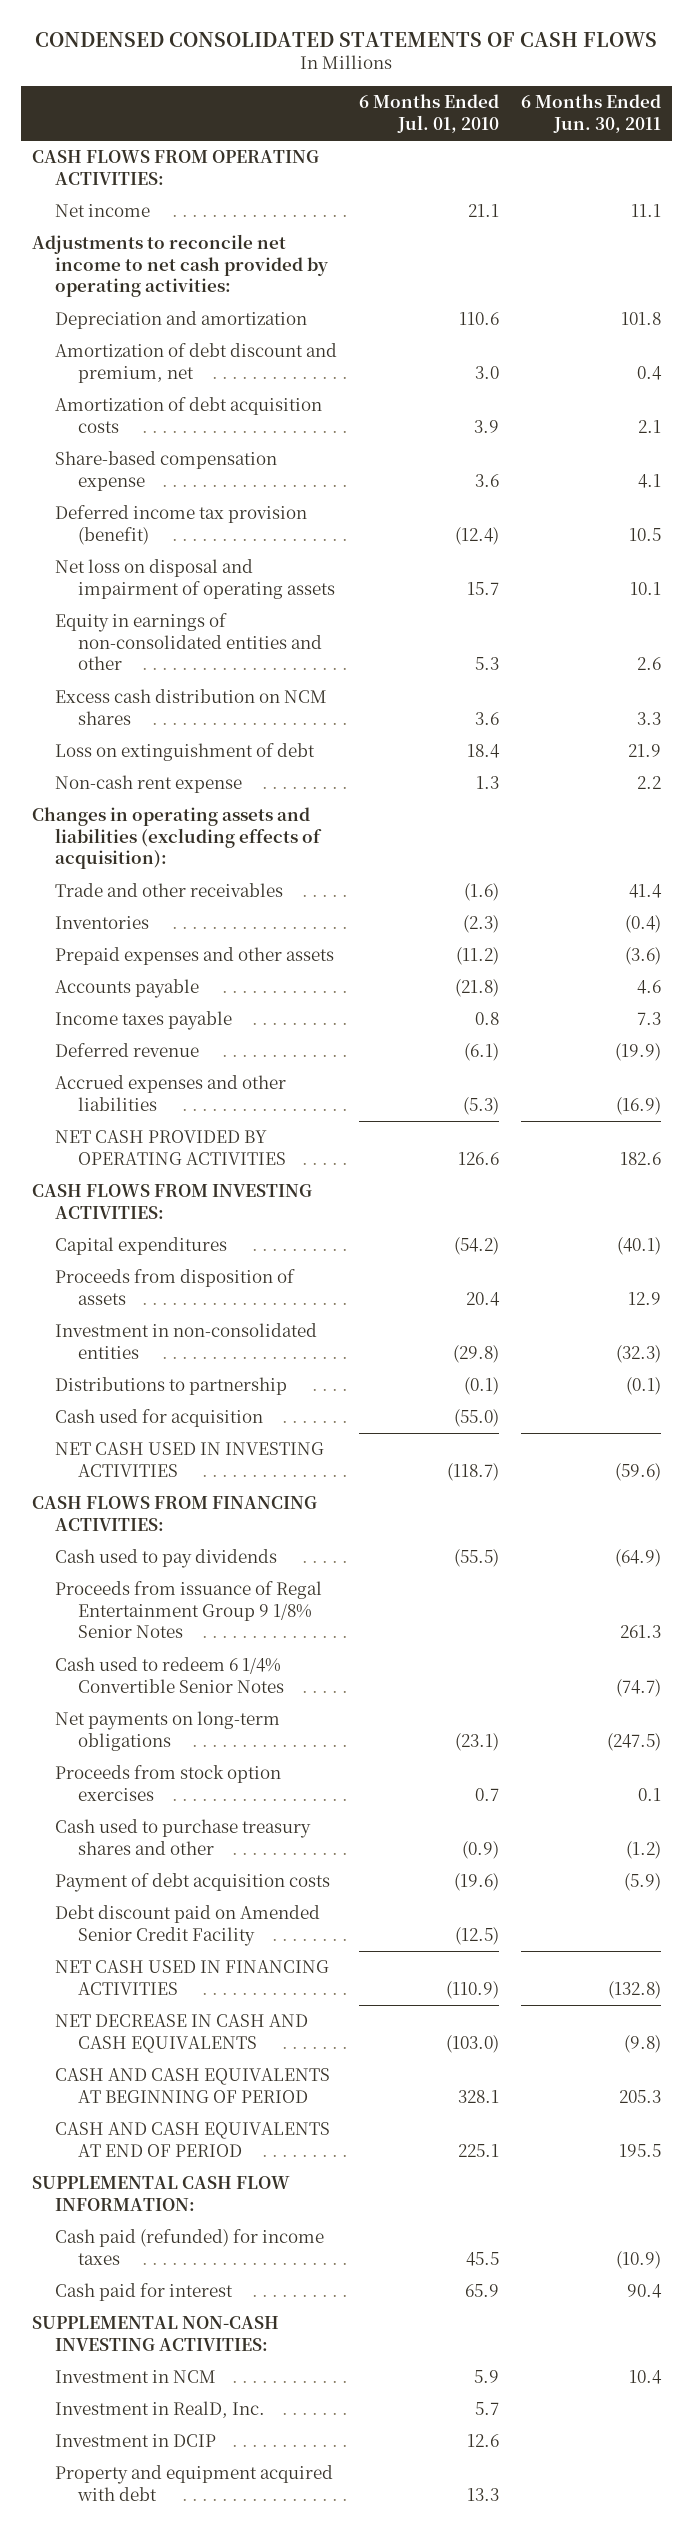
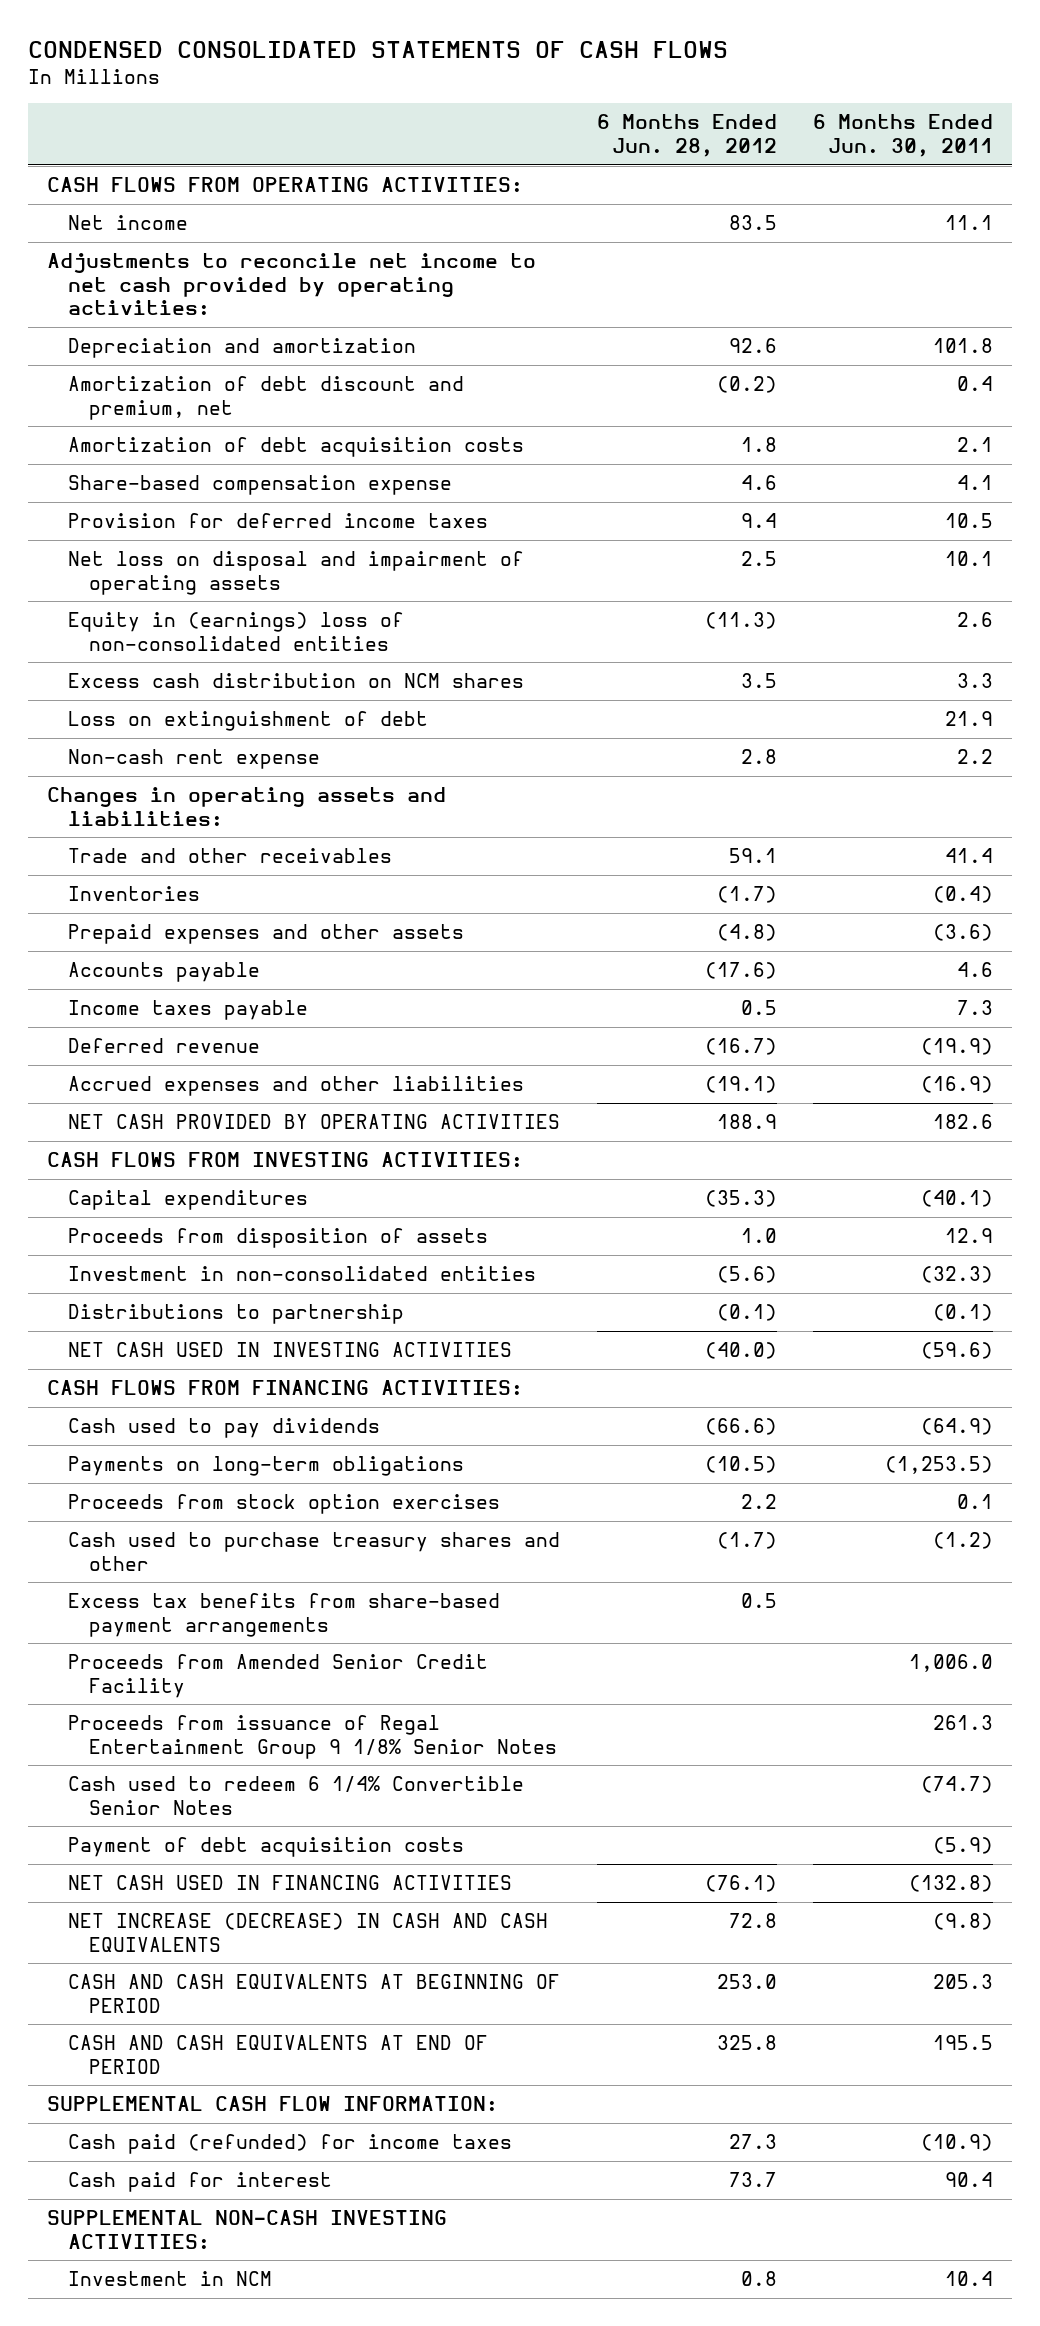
- | 6 Months Ended Jul. 01, 2010 | 6 Months Ended Jun. 30, 2011
+ | 6 Months Ended Jun. 28, 2012 | 6 Months Ended Jun. 30, 2011
- Deferred income tax provision (benefit) | (12.4) | 10.5
+ Provision for deferred income taxes | 9.4 | 10.5
- Equity in earnings of non-consolidated entities and other | 5.3 | 2.6
+ Equity in (earnings) loss of non-consolidated entities | (11.3) | 2.6
- Changes in operating assets and liabilities (excluding effects of acquisition):
+ Changes in operating assets and liabilities:
- Cash used for acquisition | (55.0) |
- Net payments on long-term obligations | (23.1) | (247.5)
+ Payments on long-term obligations | (10.5) | (1,253.5)
+ Excess tax benefits from share-based payment arrangements | 0.5 |
+ Proceeds from Amended Senior Credit Facility | | 1,006.0
moved down: Proceeds from issuance of Regal Entertainment Group 9 1/8% Senior Notes | | 261.3
moved down: Cash used to redeem 6 1/4% Convertible Senior Notes | | (74.7)
- Debt discount paid on Amended Senior Credit Facility | (12.5) |
- NET DECREASE IN CASH AND CASH EQUIVALENTS | (103.0) | (9.8)
+ NET INCREASE (DECREASE) IN CASH AND CASH EQUIVALENTS | 72.8 | (9.8)
- Investment in RealD, Inc. | 5.7 |
- Investment in DCIP | 12.6 |
- Property and equipment acquired with debt | 13.3 |

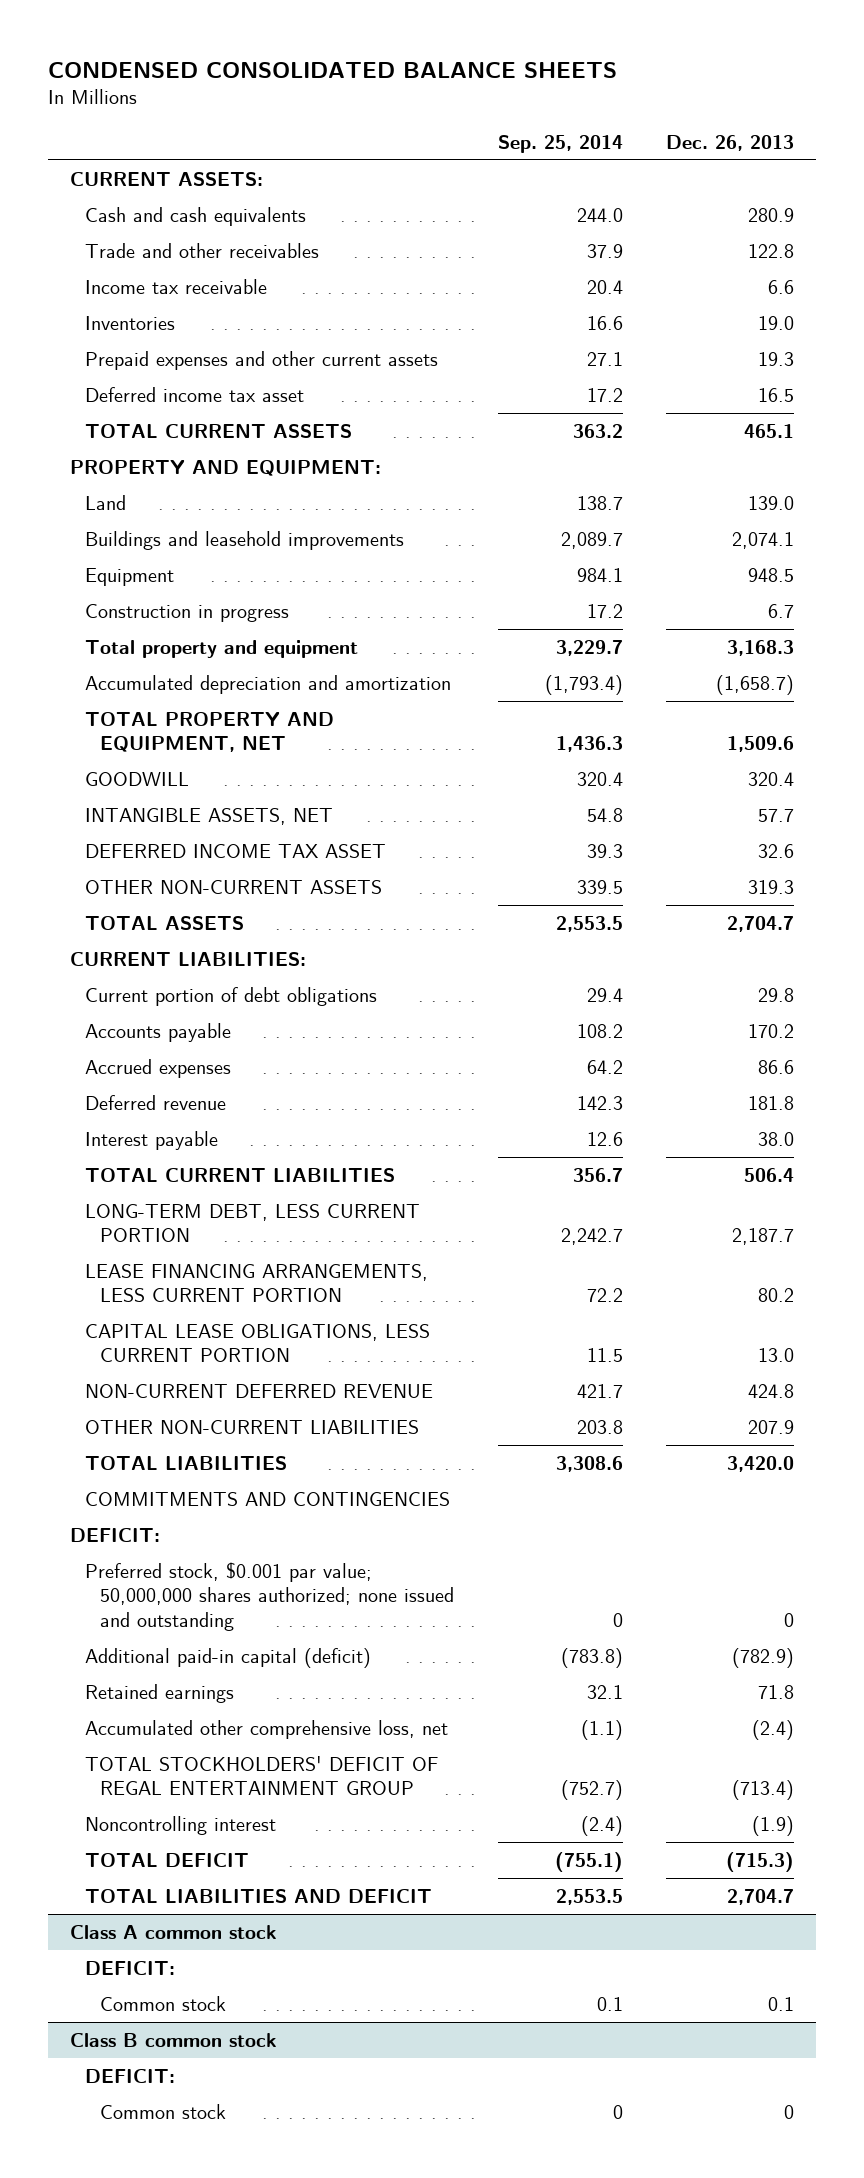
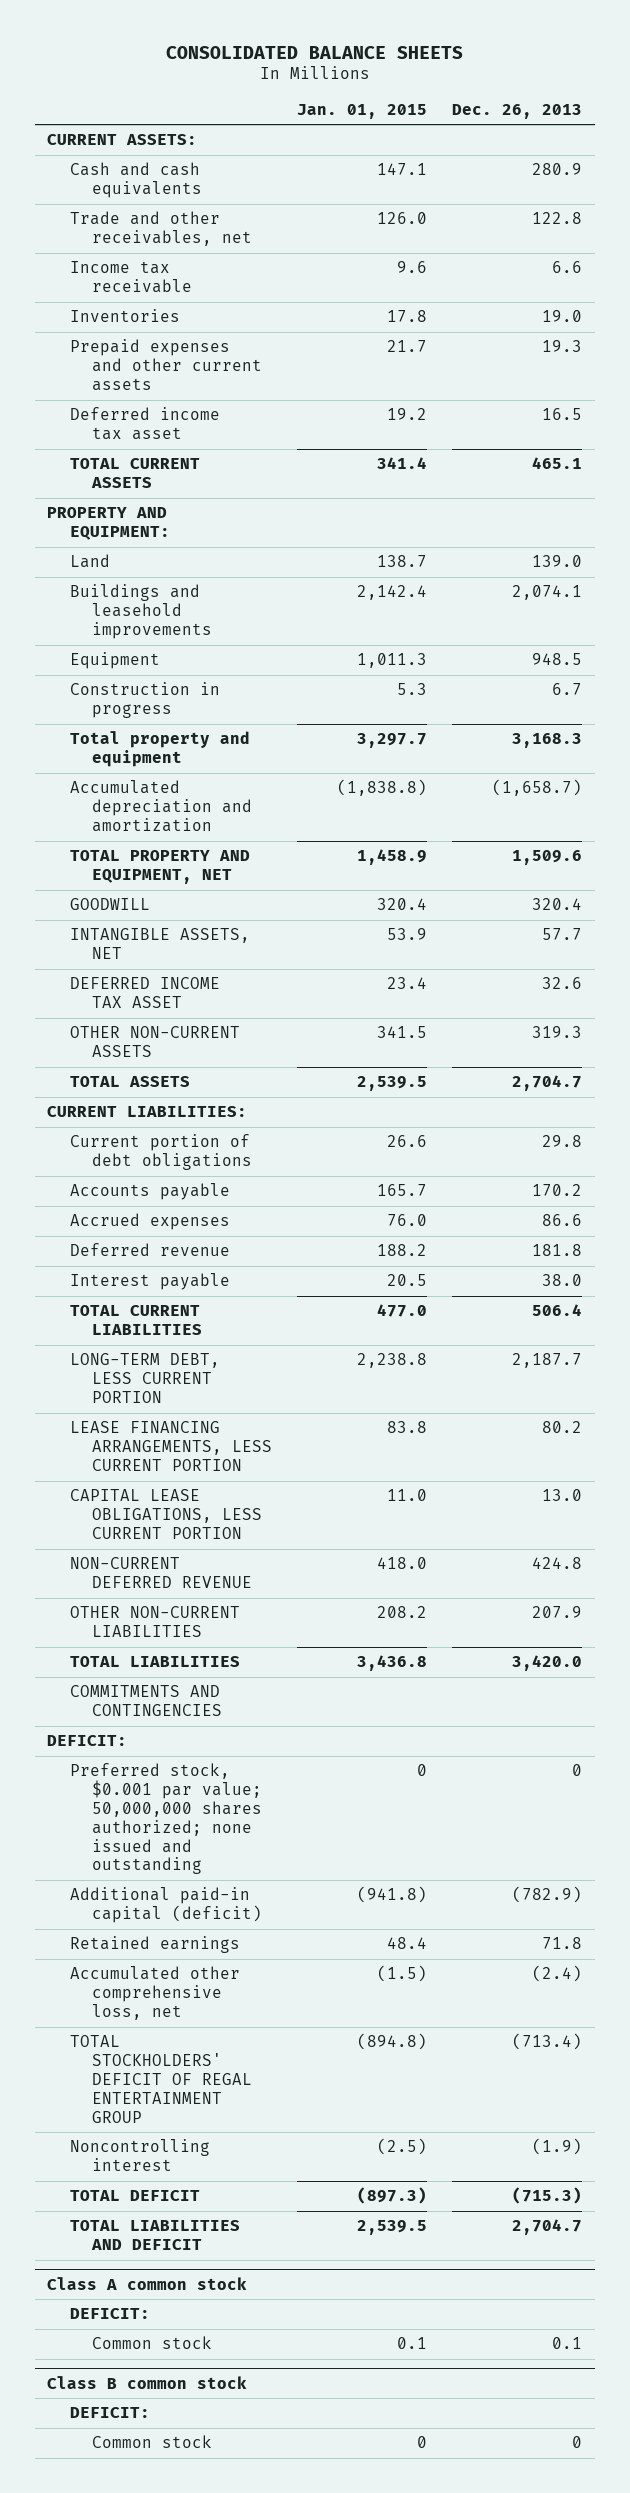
- CONDENSED CONSOLIDATED BALANCE SHEETS
+ CONSOLIDATED BALANCE SHEETS
- | Sep. 25, 2014 | Dec. 26, 2013
+ | Jan. 01, 2015 | Dec. 26, 2013
- Trade and other receivables | 37.9 | 122.8
+ Trade and other receivables, net | 126.0 | 122.8

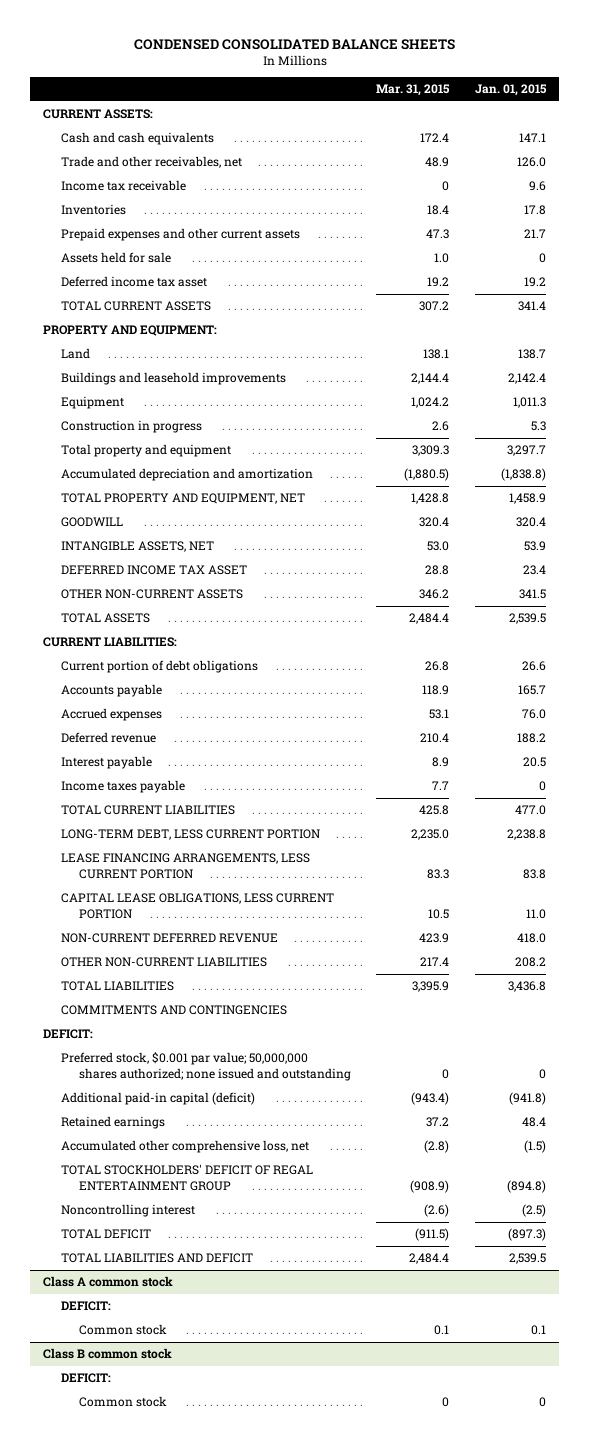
- CONSOLIDATED BALANCE SHEETS
+ CONDENSED CONSOLIDATED BALANCE SHEETS
- | Jan. 01, 2015 | Dec. 26, 2013
+ | Mar. 31, 2015 | Jan. 01, 2015
+ Assets held for sale | 1.0 | 0
+ Income taxes payable | 7.7 | 0

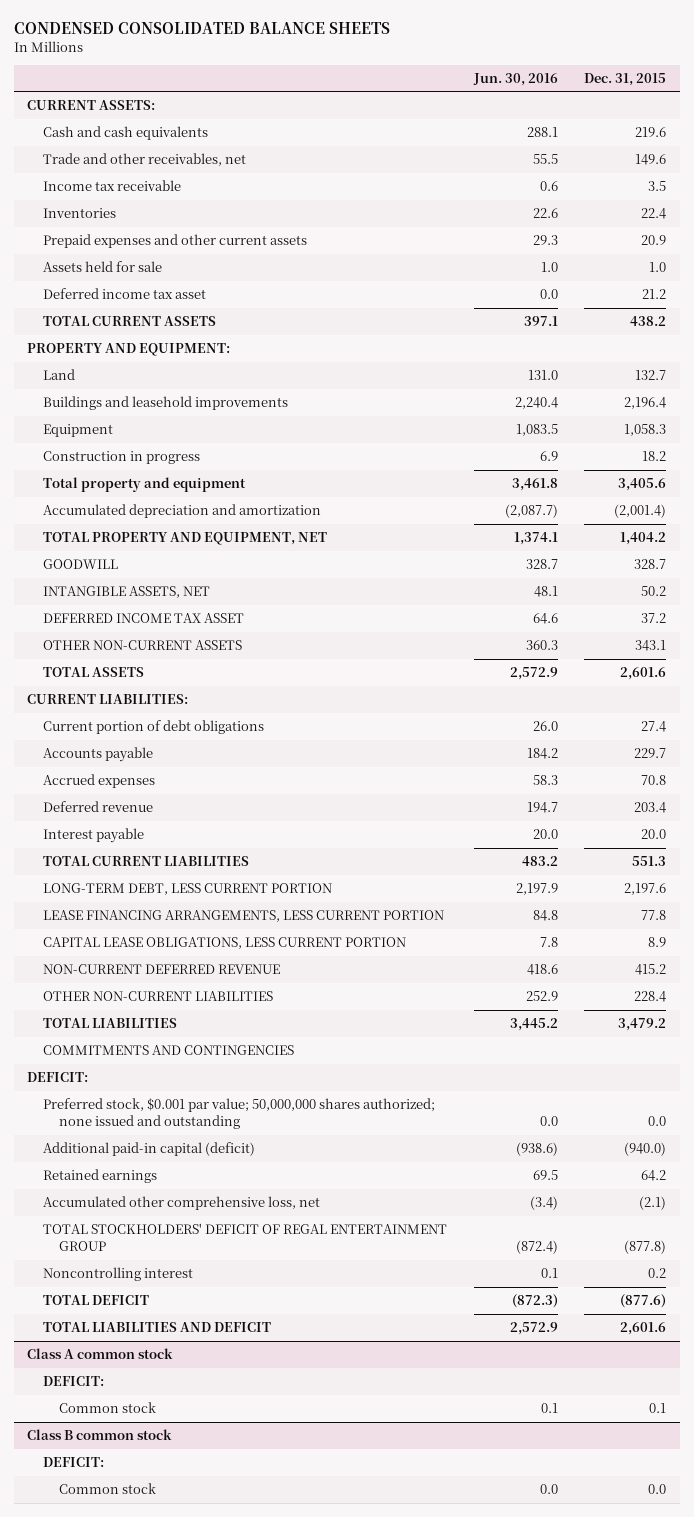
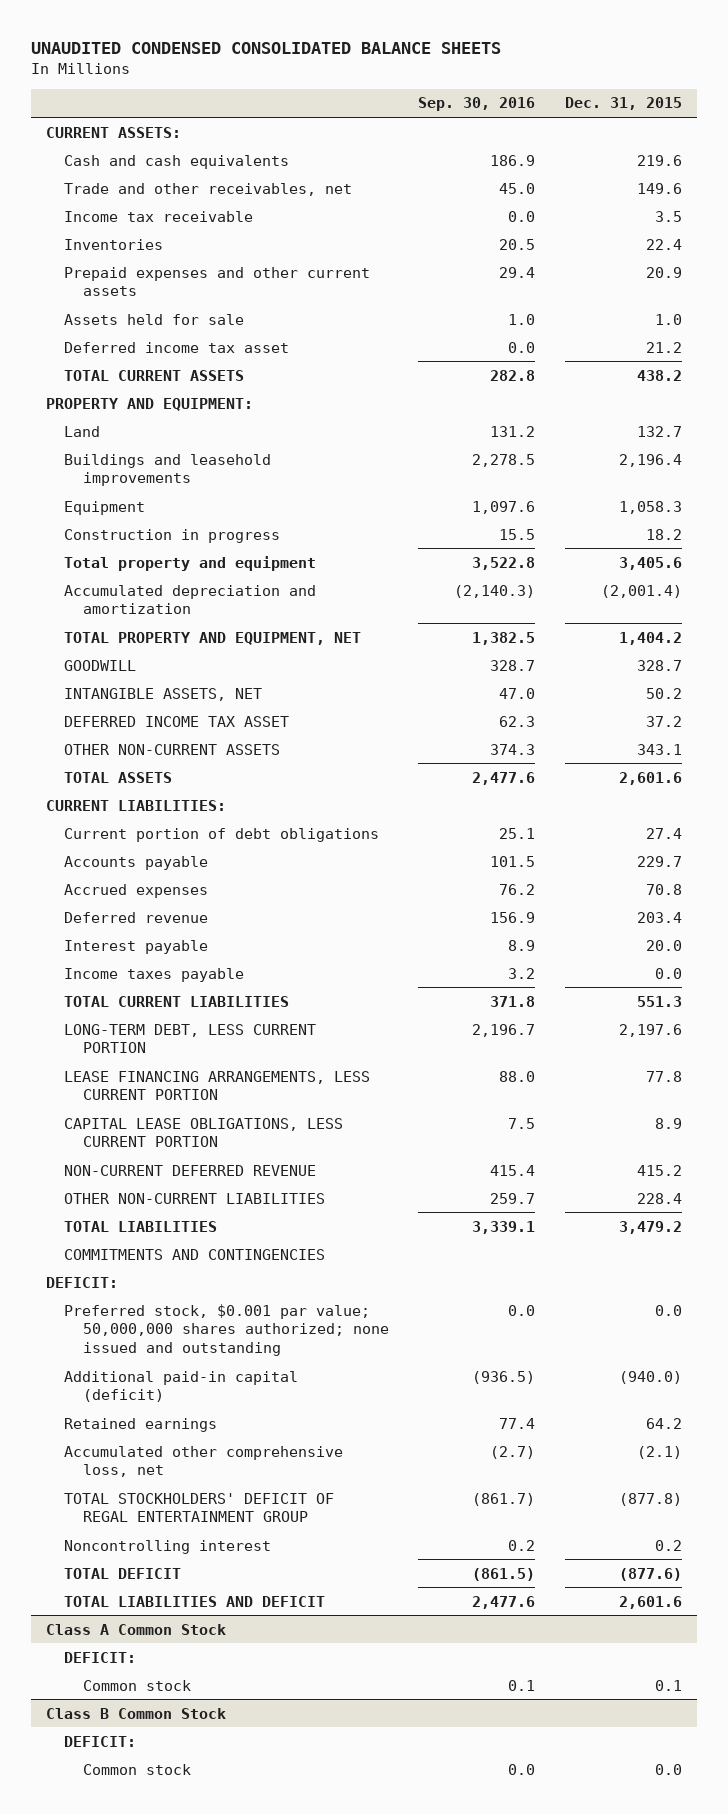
- CONDENSED CONSOLIDATED BALANCE SHEETS
+ UNAUDITED CONDENSED CONSOLIDATED BALANCE SHEETS
- | Jun. 30, 2016 | Dec. 31, 2015
+ | Sep. 30, 2016 | Dec. 31, 2015
+ Income taxes payable | 3.2 | 0.0
- Class A common stock
+ Class A Common Stock
- Class B common stock
+ Class B Common Stock

